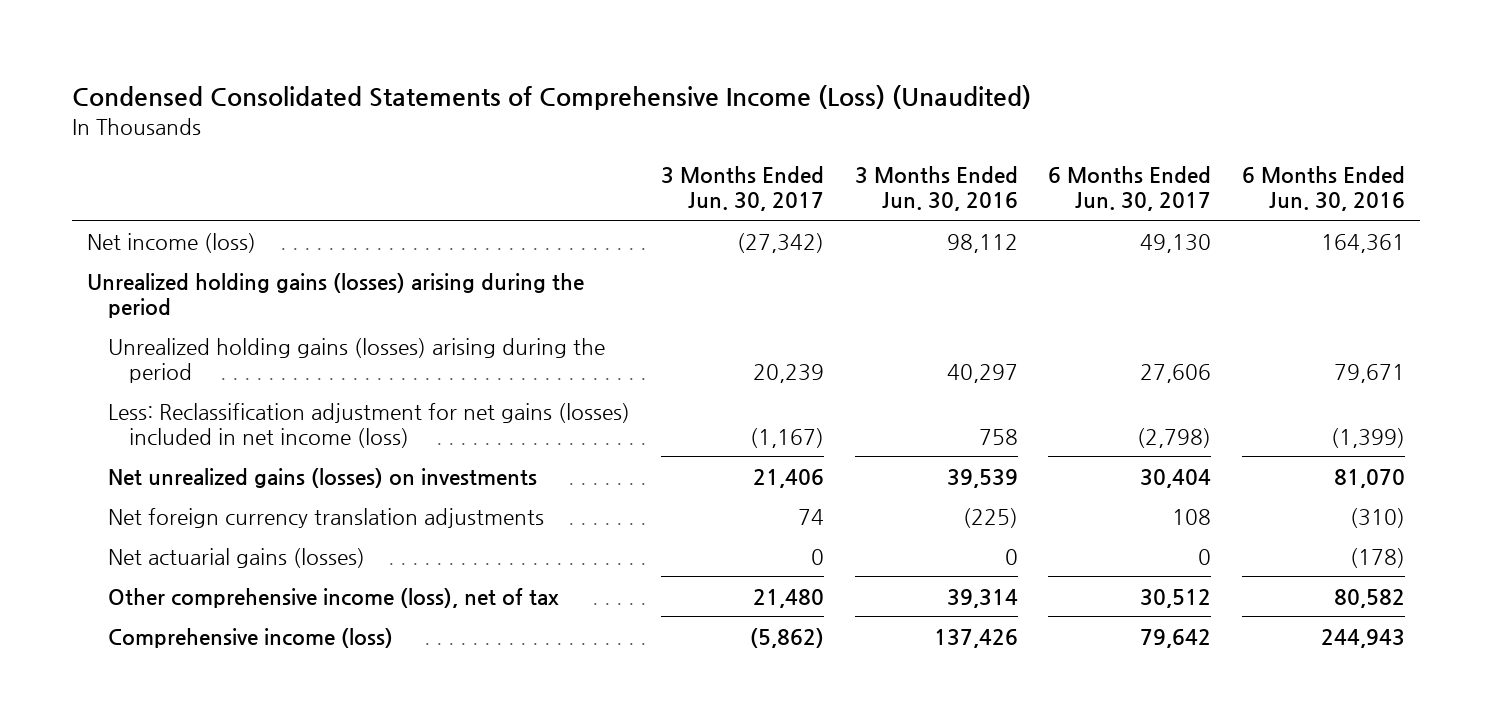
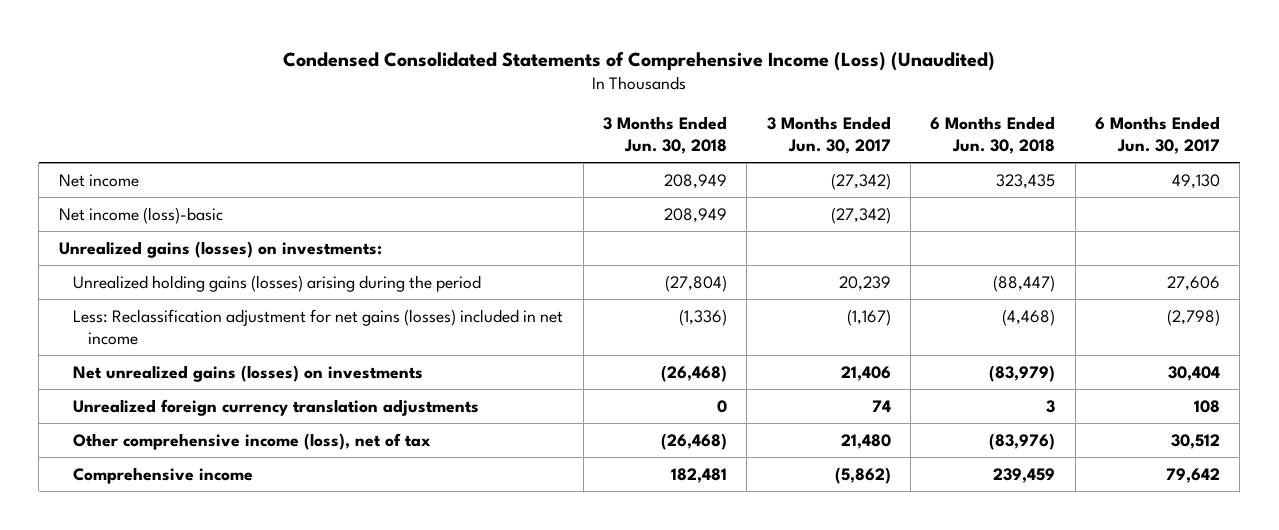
- | 3 Months Ended Jun. 30, 2017 | 3 Months Ended Jun. 30, 2016 | 6 Months Ended Jun. 30, 2017 | 6 Months Ended Jun. 30, 2016
+ | 3 Months Ended Jun. 30, 2018 | 3 Months Ended Jun. 30, 2017 | 6 Months Ended Jun. 30, 2018 | 6 Months Ended Jun. 30, 2017
- Net income (loss) | (27,342) | 98,112 | 49,130 | 164,361
- Unrealized holding gains (losses) arising during the period
+ Net income | 208,949 | (27,342) | 323,435 | 49,130
+ Net income (loss)-basic | 208,949 | (27,342) | |
+ Unrealized gains (losses) on investments:
- Less: Reclassification adjustment for net gains (losses) included in net income (loss) | (1,167) | 758 | (2,798) | (1,399)
+ Less: Reclassification adjustment for net gains (losses) included in net income | (1,336) | (1,167) | (4,468) | (2,798)
- Net foreign currency translation adjustments | 74 | (225) | 108 | (310)
- Net actuarial gains (losses) | 0 | 0 | 0 | (178)
+ Unrealized foreign currency translation adjustments | 0 | 74 | 3 | 108
- Comprehensive income (loss) | (5,862) | 137,426 | 79,642 | 244,943
+ Comprehensive income | 182,481 | (5,862) | 239,459 | 79,642

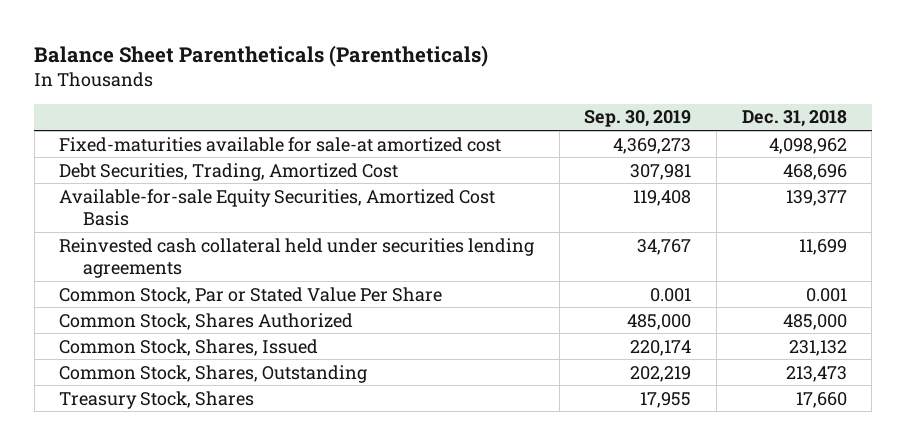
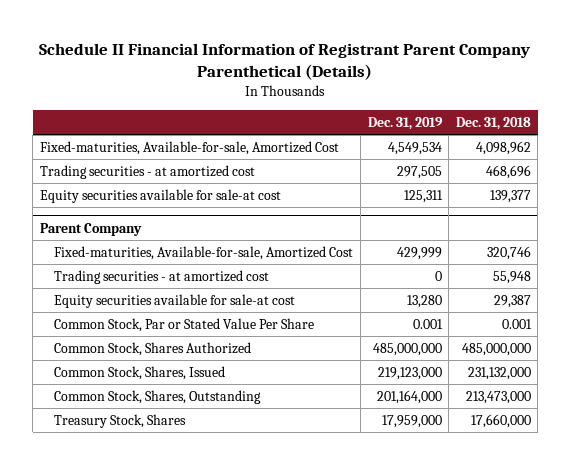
- Balance Sheet Parentheticals (Parentheticals)
+ Schedule II Financial Information of Registrant Parent Company Parenthetical (Details)
- | Sep. 30, 2019 | Dec. 31, 2018
+ | Dec. 31, 2019 | Dec. 31, 2018
- Fixed-maturities available for sale-at amortized cost | 4,369,273 | 4,098,962
- Debt Securities, Trading, Amortized Cost | 307,981 | 468,696
- Available-for-sale Equity Securities, Amortized Cost Basis | 119,408 | 139,377
- Reinvested cash collateral held under securities lending agreements | 34,767 | 11,699
+ Fixed-maturities, Available-for-sale, Amortized Cost | 4,549,534 | 4,098,962
+ Trading securities - at amortized cost | 297,505 | 468,696
+ Equity securities available for sale-at cost | 125,311 | 139,377
+ Parent Company
+ Fixed-maturities, Available-for-sale, Amortized Cost | 429,999 | 320,746
+ Trading securities - at amortized cost | 0 | 55,948
+ Equity securities available for sale-at cost | 13,280 | 29,387
- Common Stock, Shares Authorized | 485,000 | 485,000
- Common Stock, Shares, Issued | 220,174 | 231,132
- Common Stock, Shares, Outstanding | 202,219 | 213,473
- Treasury Stock, Shares | 17,955 | 17,660
+ Common Stock, Shares Authorized | 485,000,000 | 485,000,000
+ Common Stock, Shares, Issued | 219,123,000 | 231,132,000
+ Common Stock, Shares, Outstanding | 201,164,000 | 213,473,000
+ Treasury Stock, Shares | 17,959,000 | 17,660,000

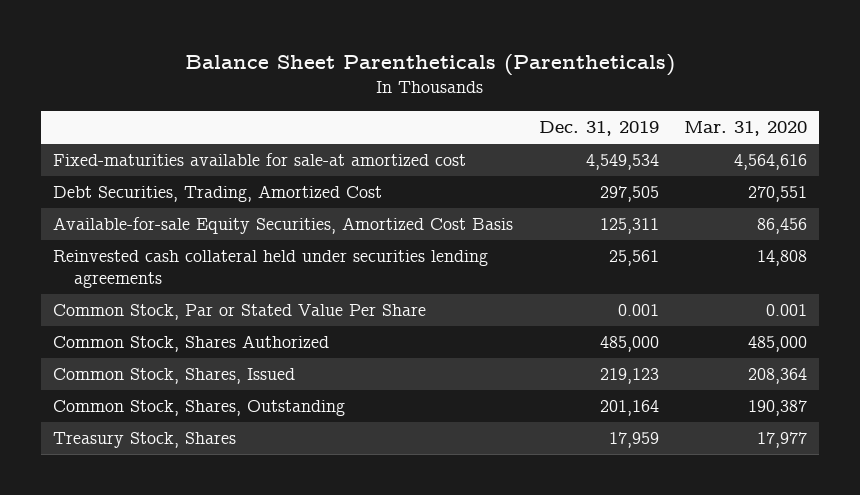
- Schedule II Financial Information of Registrant Parent Company Parenthetical (Details)
+ Balance Sheet Parentheticals (Parentheticals)
- | Dec. 31, 2019 | Dec. 31, 2018
+ | Dec. 31, 2019 | Mar. 31, 2020
- Fixed-maturities, Available-for-sale, Amortized Cost | 4,549,534 | 4,098,962
- Trading securities - at amortized cost | 297,505 | 468,696
- Equity securities available for sale-at cost | 125,311 | 139,377
- Parent Company
- Fixed-maturities, Available-for-sale, Amortized Cost | 429,999 | 320,746
- Trading securities - at amortized cost | 0 | 55,948
- Equity securities available for sale-at cost | 13,280 | 29,387
+ Fixed-maturities available for sale-at amortized cost | 4,549,534 | 4,564,616
+ Debt Securities, Trading, Amortized Cost | 297,505 | 270,551
+ Available-for-sale Equity Securities, Amortized Cost Basis | 125,311 | 86,456
+ Reinvested cash collateral held under securities lending agreements | 25,561 | 14,808
- Common Stock, Shares Authorized | 485,000,000 | 485,000,000
- Common Stock, Shares, Issued | 219,123,000 | 231,132,000
- Common Stock, Shares, Outstanding | 201,164,000 | 213,473,000
- Treasury Stock, Shares | 17,959,000 | 17,660,000
+ Common Stock, Shares Authorized | 485,000 | 485,000
+ Common Stock, Shares, Issued | 219,123 | 208,364
+ Common Stock, Shares, Outstanding | 201,164 | 190,387
+ Treasury Stock, Shares | 17,959 | 17,977

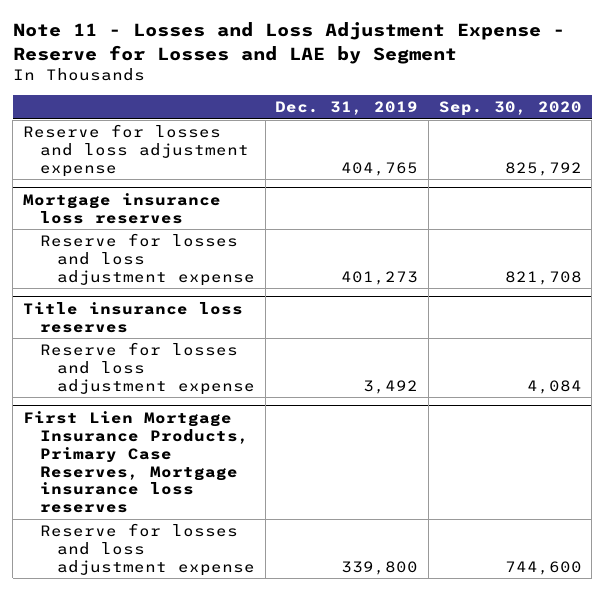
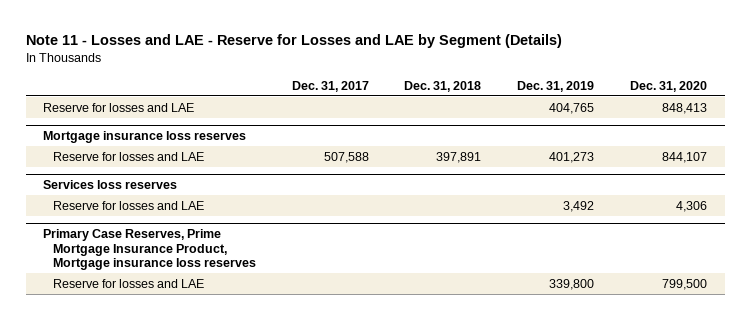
- Note 11 - Losses and Loss Adjustment Expense - Reserve for Losses and LAE by Segment
+ Note 11 - Losses and LAE - Reserve for Losses and LAE by Segment (Details)
- | Dec. 31, 2019 | Sep. 30, 2020
+ | Dec. 31, 2017 | Dec. 31, 2018 | Dec. 31, 2019 | Dec. 31, 2020
- Reserve for losses and loss adjustment expense | 404,765 | 825,792
+ Reserve for losses and LAE | | | 404,765 | 848,413
@ Mortgage insurance loss reserves
- Reserve for losses and loss adjustment expense | 401,273 | 821,708
- Title insurance loss reserves
- Reserve for losses and loss adjustment expense | 3,492 | 4,084
- First Lien Mortgage Insurance Products, Primary Case Reserves, Mortgage insurance loss reserves
- Reserve for losses and loss adjustment expense | 339,800 | 744,600
@ Mortgage insurance loss reserves
+ Reserve for losses and LAE | 507,588 | 397,891 | 401,273 | 844,107
+ Services loss reserves
+ Reserve for losses and LAE | | | 3,492 | 4,306
+ Primary Case Reserves, Prime Mortgage Insurance Product, Mortgage insurance loss reserves
+ Reserve for losses and LAE | | | 339,800 | 799,500

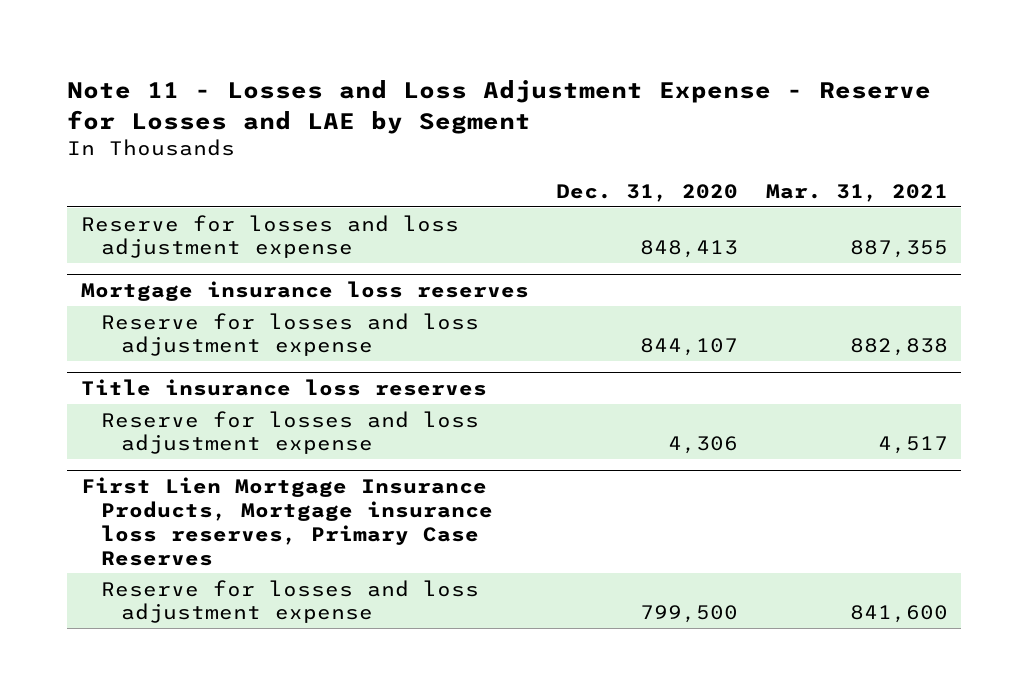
- Note 11 - Losses and LAE - Reserve for Losses and LAE by Segment (Details)
+ Note 11 - Losses and Loss Adjustment Expense - Reserve for Losses and LAE by Segment
- | Dec. 31, 2017 | Dec. 31, 2018 | Dec. 31, 2019 | Dec. 31, 2020
+ | Dec. 31, 2020 | Mar. 31, 2021
- Reserve for losses and LAE | | | 404,765 | 848,413
+ Reserve for losses and loss adjustment expense | 848,413 | 887,355
@ Mortgage insurance loss reserves
- Reserve for losses and LAE | 507,588 | 397,891 | 401,273 | 844,107
- Services loss reserves
- Reserve for losses and LAE | | | 3,492 | 4,306
- Primary Case Reserves, Prime Mortgage Insurance Product, Mortgage insurance loss reserves
- Reserve for losses and LAE | | | 339,800 | 799,500
@ Mortgage insurance loss reserves
+ Reserve for losses and loss adjustment expense | 844,107 | 882,838
+ Title insurance loss reserves
+ Reserve for losses and loss adjustment expense | 4,306 | 4,517
+ First Lien Mortgage Insurance Products, Mortgage insurance loss reserves, Primary Case Reserves
+ Reserve for losses and loss adjustment expense | 799,500 | 841,600

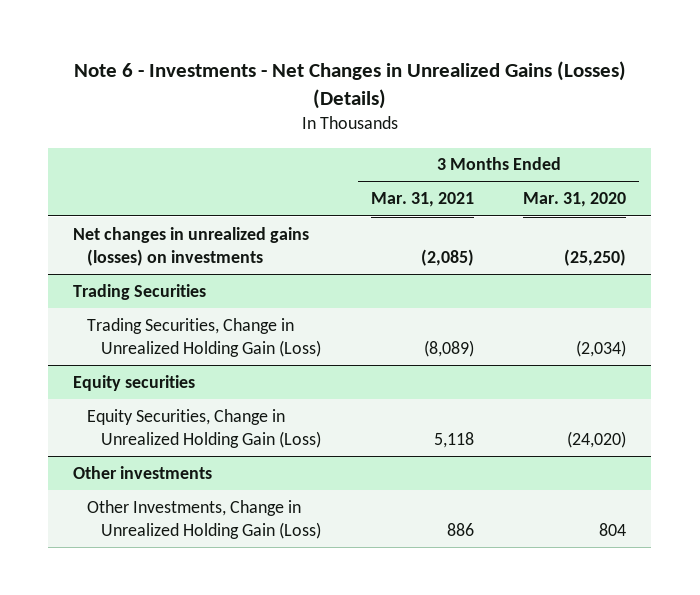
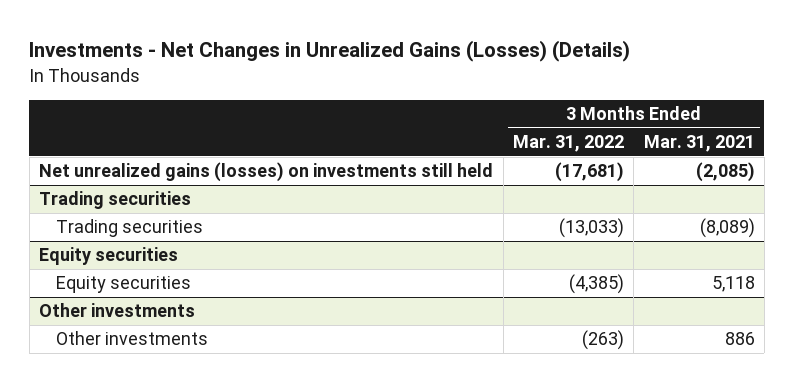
- Note 6 - Investments - Net Changes in Unrealized Gains (Losses) (Details)
+ Investments - Net Changes in Unrealized Gains (Losses) (Details)
- | 3 Months Ended Mar. 31, 2021 | 3 Months Ended Mar. 31, 2020
+ | 3 Months Ended Mar. 31, 2022 | 3 Months Ended Mar. 31, 2021
- Net changes in unrealized gains (losses) on investments | (2,085) | (25,250)
- Trading Securities
- Trading Securities, Change in Unrealized Holding Gain (Loss) | (8,089) | (2,034)
+ Net unrealized gains (losses) on investments still held | (17,681) | (2,085)
+ Trading securities
+ Trading securities | (13,033) | (8,089)
@ Equity securities
- Equity Securities, Change in Unrealized Holding Gain (Loss) | 5,118 | (24,020)
+ Equity securities | (4,385) | 5,118
@ Other investments
- Other Investments, Change in Unrealized Holding Gain (Loss) | 886 | 804
+ Other investments | (263) | 886

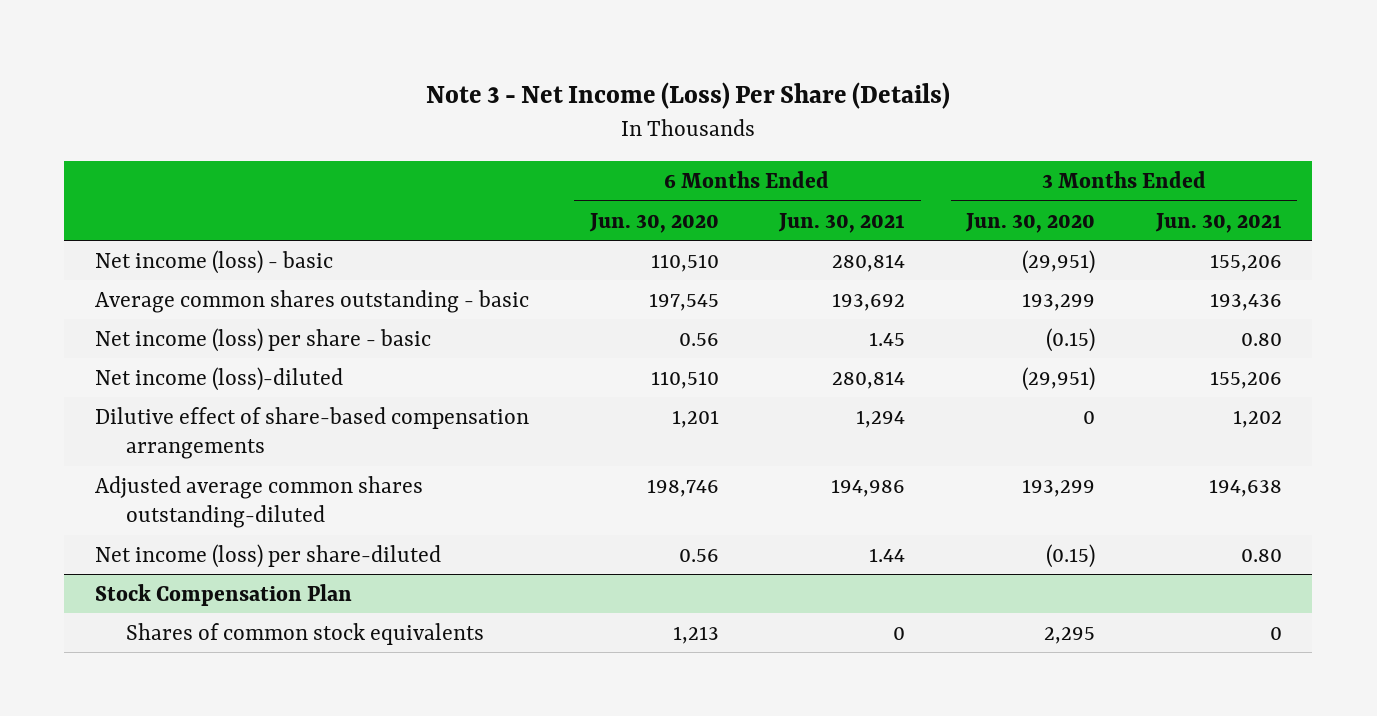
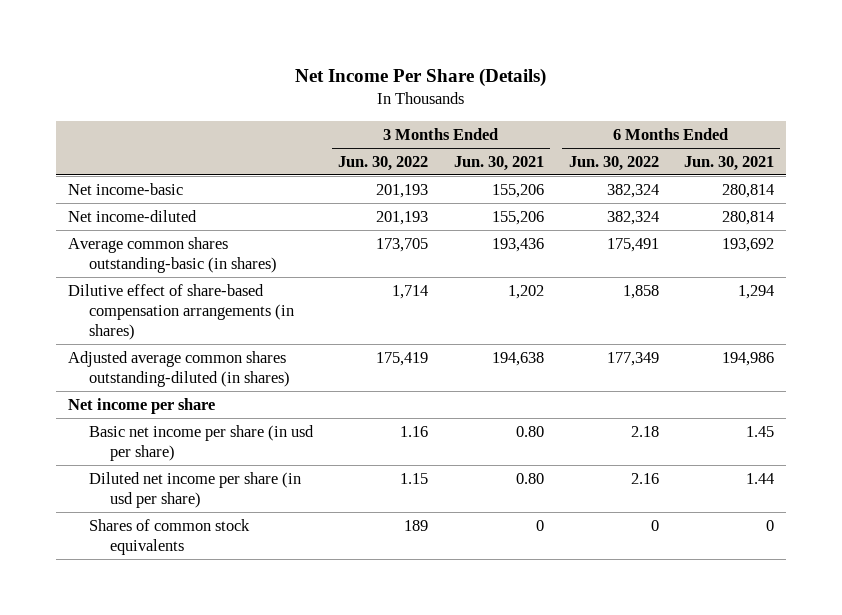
- Note 3 - Net Income (Loss) Per Share (Details)
+ Net Income Per Share (Details)
- | 6 Months Ended Jun. 30, 2020 | 6 Months Ended Jun. 30, 2021 | 3 Months Ended Jun. 30, 2020 | 3 Months Ended Jun. 30, 2021
+ | 3 Months Ended Jun. 30, 2022 | 3 Months Ended Jun. 30, 2021 | 6 Months Ended Jun. 30, 2022 | 6 Months Ended Jun. 30, 2021
- Net income (loss) - basic | 110,510 | 280,814 | (29,951) | 155,206
- Average common shares outstanding - basic | 197,545 | 193,692 | 193,299 | 193,436
- Net income (loss) per share - basic | 0.56 | 1.45 | (0.15) | 0.80
- Net income (loss)-diluted | 110,510 | 280,814 | (29,951) | 155,206
- Dilutive effect of share-based compensation arrangements | 1,201 | 1,294 | 0 | 1,202
- Adjusted average common shares outstanding-diluted | 198,746 | 194,986 | 193,299 | 194,638
- Net income (loss) per share-diluted | 0.56 | 1.44 | (0.15) | 0.80
- Stock Compensation Plan
+ Net income-basic | 201,193 | 155,206 | 382,324 | 280,814
+ Net income-diluted | 201,193 | 155,206 | 382,324 | 280,814
+ Average common shares outstanding-basic (in shares) | 173,705 | 193,436 | 175,491 | 193,692
+ Dilutive effect of share-based compensation arrangements (in shares) | 1,714 | 1,202 | 1,858 | 1,294
+ Adjusted average common shares outstanding-diluted (in shares) | 175,419 | 194,638 | 177,349 | 194,986
+ Net income per share
+ Basic net income per share (in usd per share) | 1.16 | 0.80 | 2.18 | 1.45
+ Diluted net income per share (in usd per share) | 1.15 | 0.80 | 2.16 | 1.44

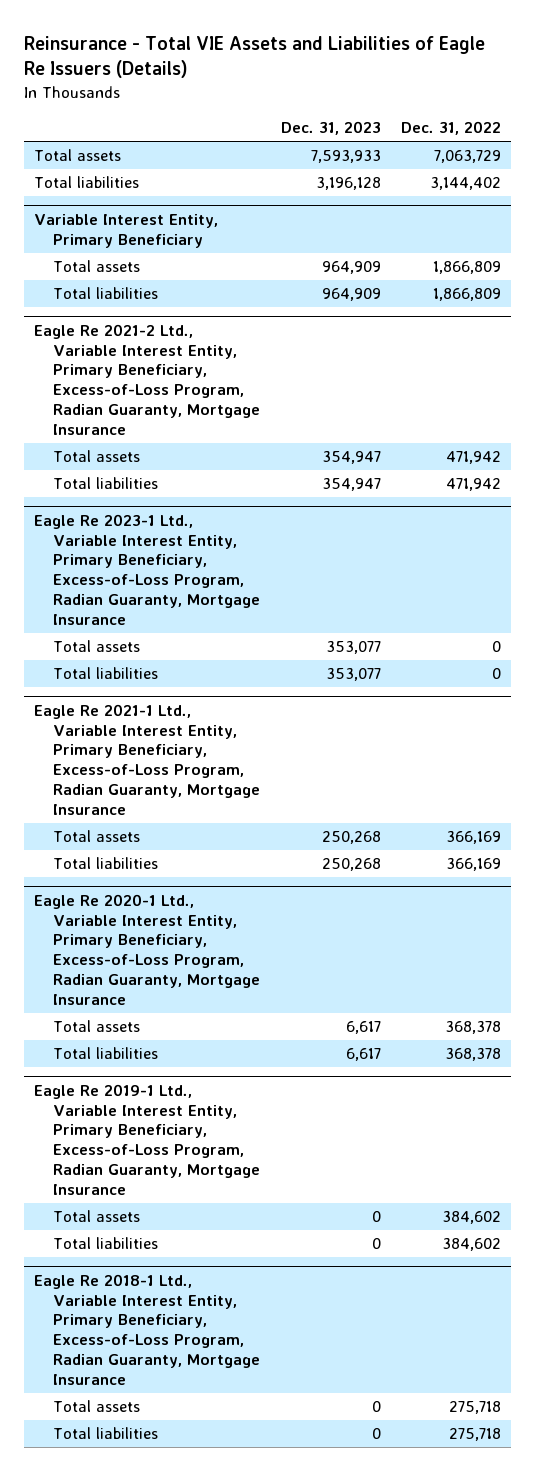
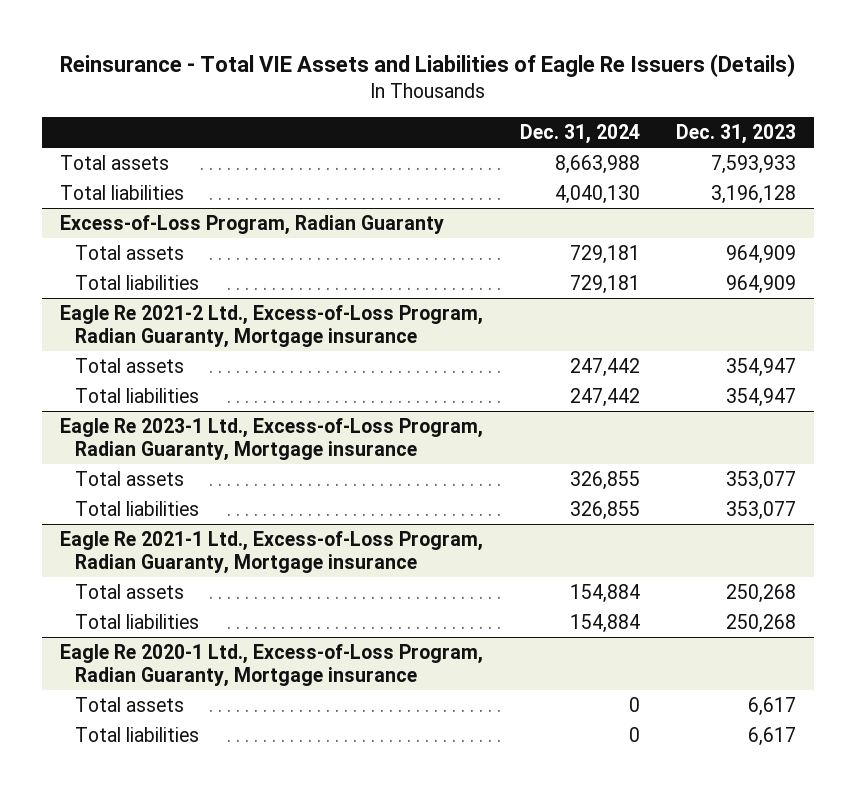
- | Dec. 31, 2023 | Dec. 31, 2022
+ | Dec. 31, 2024 | Dec. 31, 2023
- Variable Interest Entity, Primary Beneficiary
+ Excess-of-Loss Program, Radian Guaranty
- Eagle Re 2021-2 Ltd., Variable Interest Entity, Primary Beneficiary, Excess-of-Loss Program, Radian Guaranty, Mortgage Insurance
+ Eagle Re 2021-2 Ltd., Excess-of-Loss Program, Radian Guaranty, Mortgage insurance
- Eagle Re 2023-1 Ltd., Variable Interest Entity, Primary Beneficiary, Excess-of-Loss Program, Radian Guaranty, Mortgage Insurance
+ Eagle Re 2023-1 Ltd., Excess-of-Loss Program, Radian Guaranty, Mortgage insurance
- Eagle Re 2021-1 Ltd., Variable Interest Entity, Primary Beneficiary, Excess-of-Loss Program, Radian Guaranty, Mortgage Insurance
+ Eagle Re 2021-1 Ltd., Excess-of-Loss Program, Radian Guaranty, Mortgage insurance
- Eagle Re 2020-1 Ltd., Variable Interest Entity, Primary Beneficiary, Excess-of-Loss Program, Radian Guaranty, Mortgage Insurance
+ Eagle Re 2020-1 Ltd., Excess-of-Loss Program, Radian Guaranty, Mortgage insurance
- Eagle Re 2019-1 Ltd., Variable Interest Entity, Primary Beneficiary, Excess-of-Loss Program, Radian Guaranty, Mortgage Insurance
- Total assets | 0 | 384,602
- Total liabilities | 0 | 384,602
- Eagle Re 2018-1 Ltd., Variable Interest Entity, Primary Beneficiary, Excess-of-Loss Program, Radian Guaranty, Mortgage Insurance
- Total assets | 0 | 275,718
- Total liabilities | 0 | 275,718

